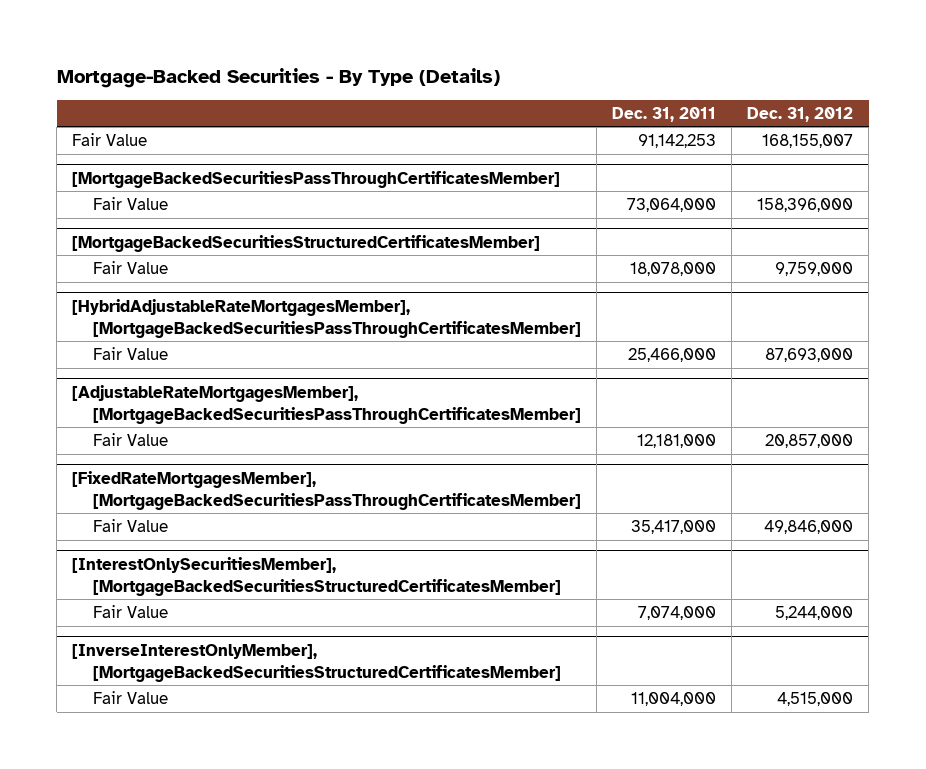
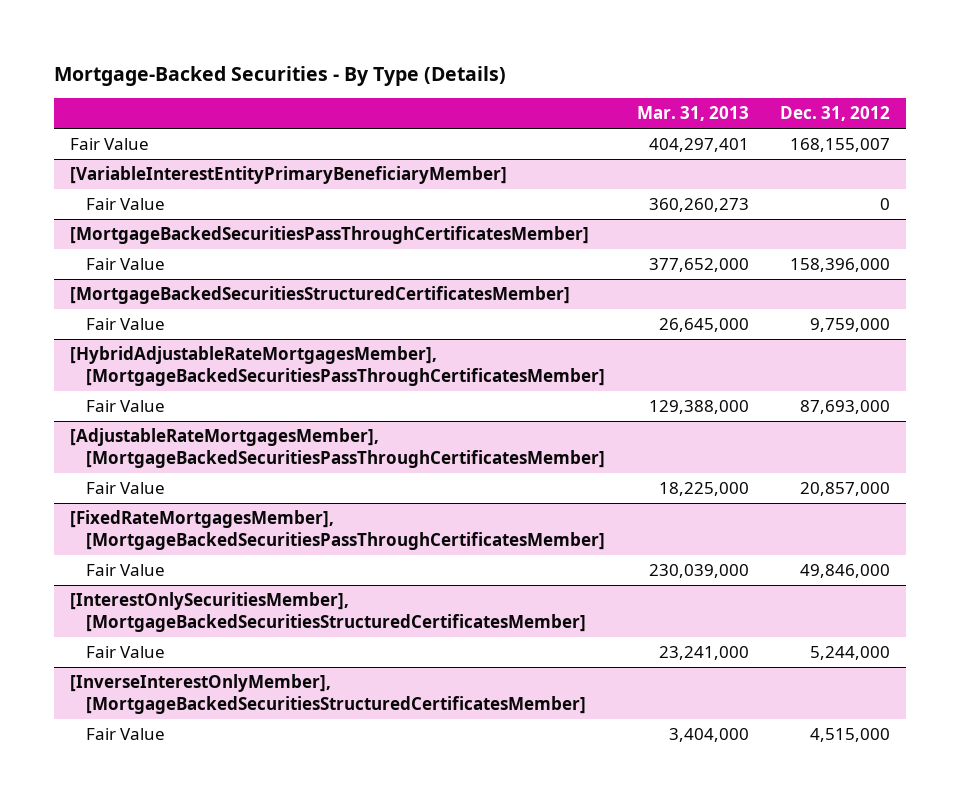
- | Dec. 31, 2011 | Dec. 31, 2012
+ | Mar. 31, 2013 | Dec. 31, 2012
+ [VariableInterestEntityPrimaryBeneficiaryMember]
+ Fair Value | 360,260,273 | 0

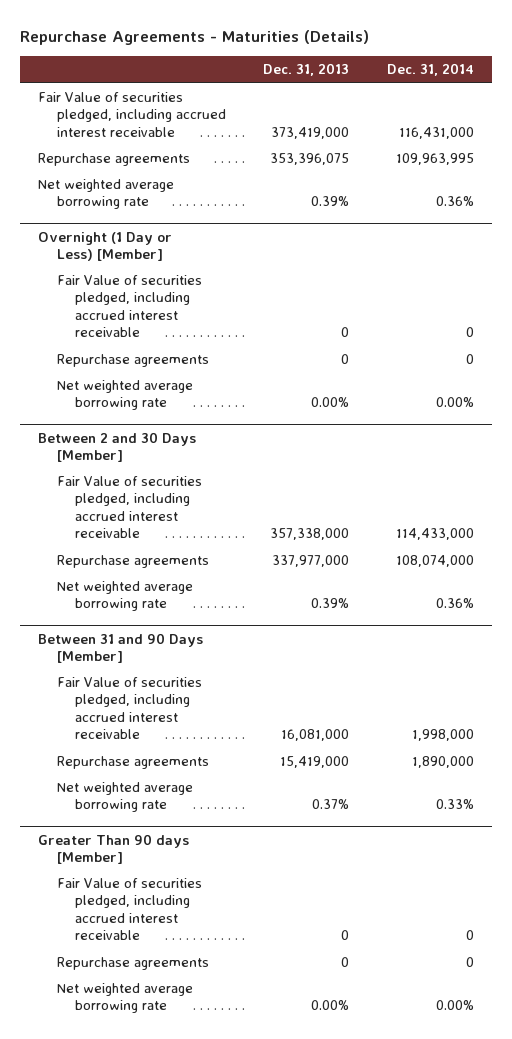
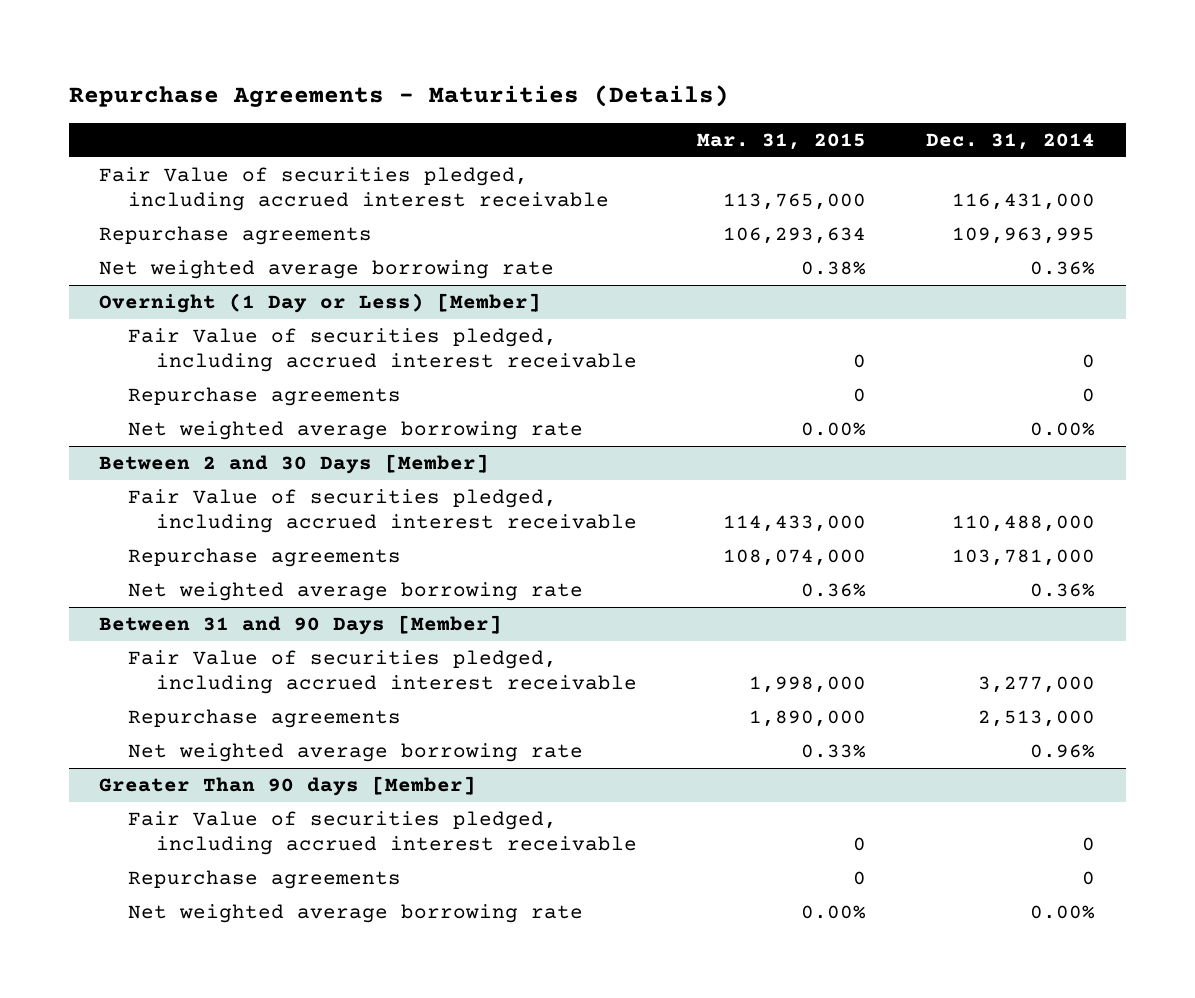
- | Dec. 31, 2013 | Dec. 31, 2014
+ | Mar. 31, 2015 | Dec. 31, 2014
@ Between 2 and 30 Days [Member]
- Fair Value of securities pledged, including accrued interest receivable | 357,338,000 | 114,433,000
- Repurchase agreements | 337,977,000 | 108,074,000
+ Fair Value of securities pledged, including accrued interest receivable | 114,433,000 | 110,488,000
+ Repurchase agreements | 108,074,000 | 103,781,000
@ Between 31 and 90 Days [Member]
- Fair Value of securities pledged, including accrued interest receivable | 16,081,000 | 1,998,000
- Repurchase agreements | 15,419,000 | 1,890,000
- Net weighted average borrowing rate | 0.37% | 0.33%
+ Fair Value of securities pledged, including accrued interest receivable | 1,998,000 | 3,277,000
+ Repurchase agreements | 1,890,000 | 2,513,000
+ Net weighted average borrowing rate | 0.33% | 0.96%

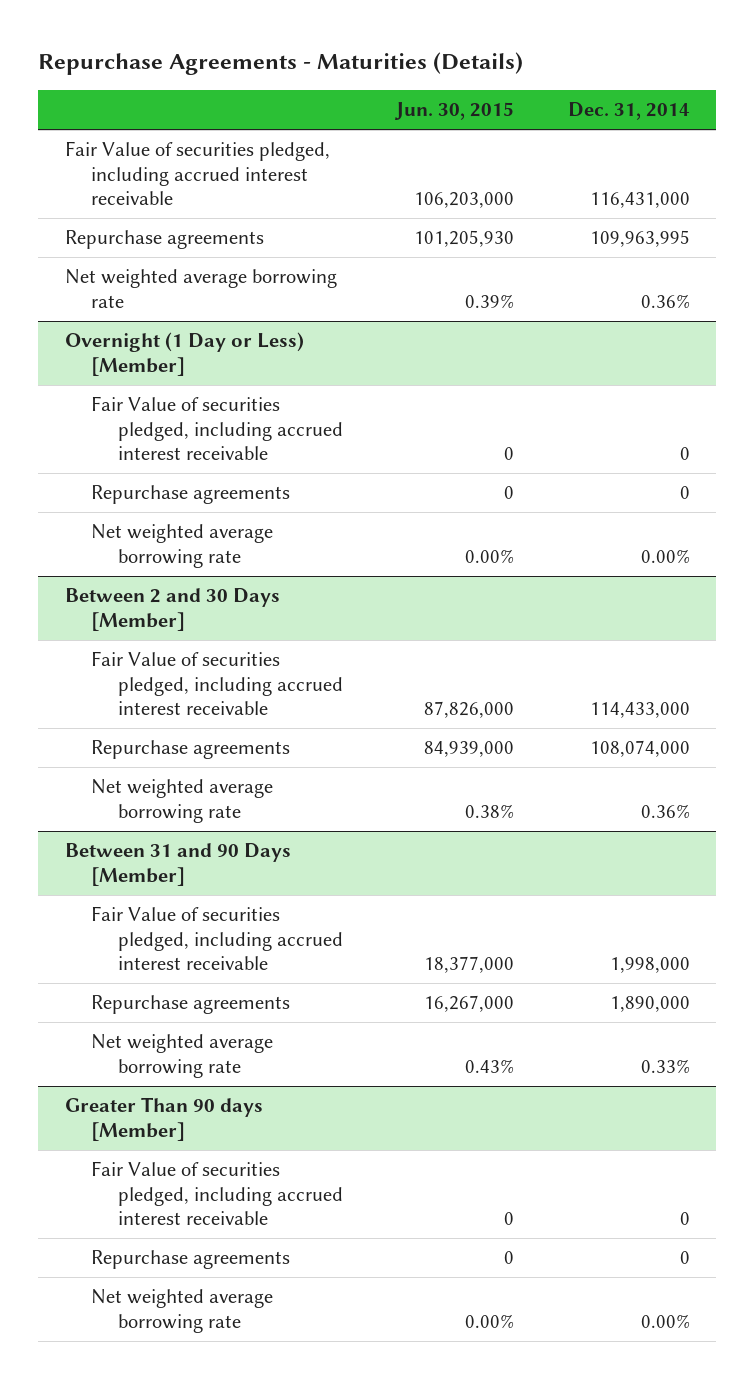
- | Mar. 31, 2015 | Dec. 31, 2014
+ | Jun. 30, 2015 | Dec. 31, 2014
@ Between 2 and 30 Days [Member]
- Fair Value of securities pledged, including accrued interest receivable | 114,433,000 | 110,488,000
- Repurchase agreements | 108,074,000 | 103,781,000
+ Fair Value of securities pledged, including accrued interest receivable | 87,826,000 | 114,433,000
+ Repurchase agreements | 84,939,000 | 108,074,000
@ Between 31 and 90 Days [Member]
- Fair Value of securities pledged, including accrued interest receivable | 1,998,000 | 3,277,000
- Repurchase agreements | 1,890,000 | 2,513,000
- Net weighted average borrowing rate | 0.33% | 0.96%
+ Fair Value of securities pledged, including accrued interest receivable | 18,377,000 | 1,998,000
+ Repurchase agreements | 16,267,000 | 1,890,000
+ Net weighted average borrowing rate | 0.43% | 0.33%

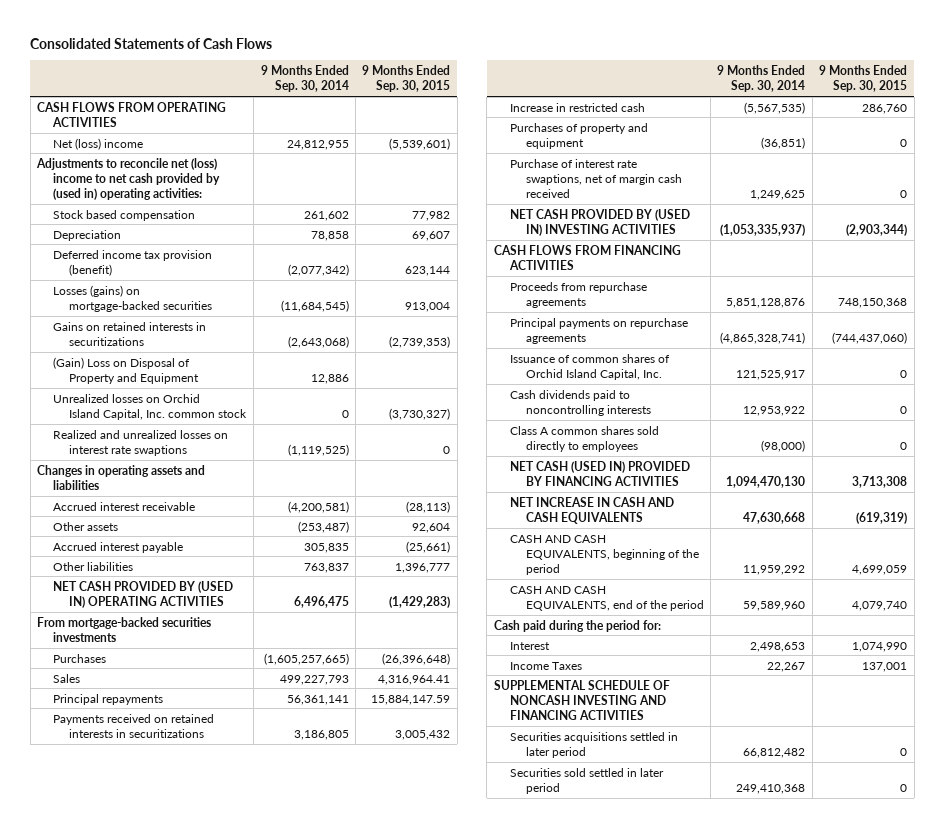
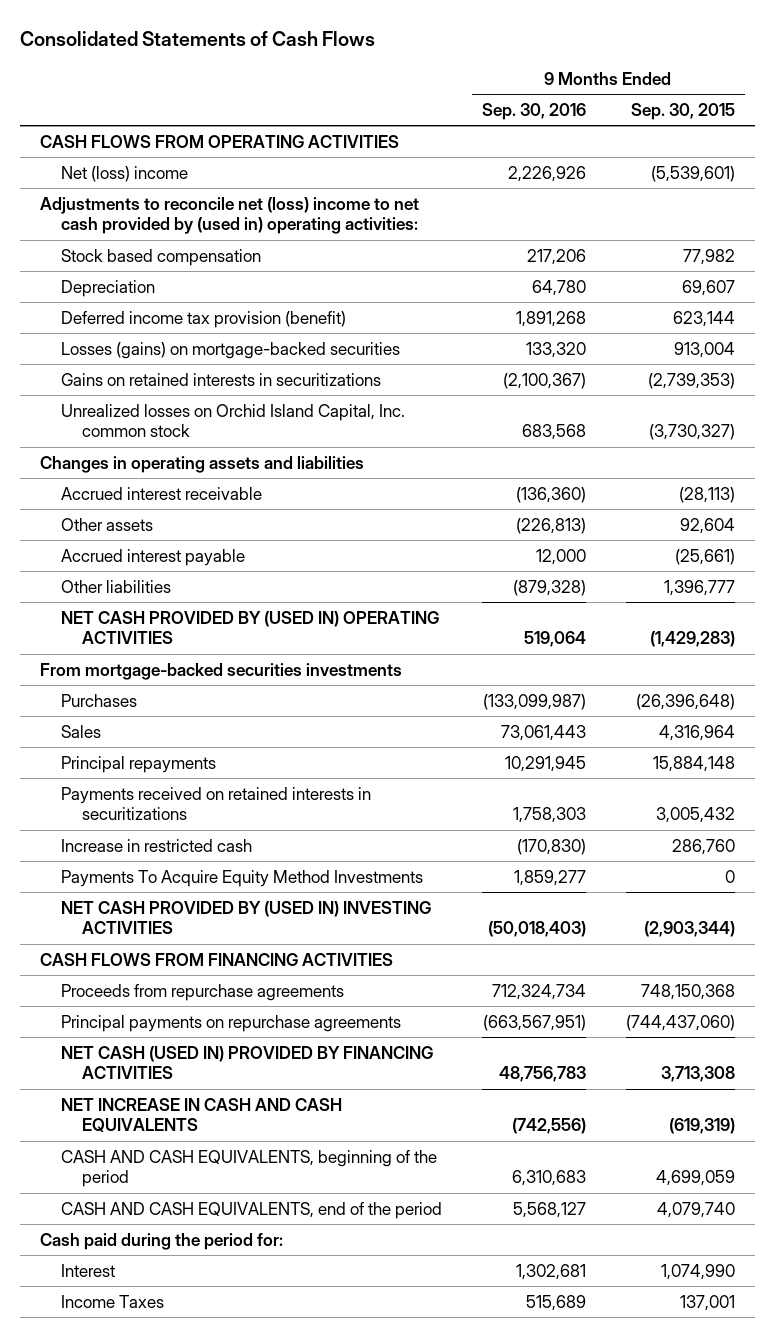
- | 9 Months Ended Sep. 30, 2014 | 9 Months Ended Sep. 30, 2015
+ | 9 Months Ended Sep. 30, 2016 | 9 Months Ended Sep. 30, 2015
- (Gain) Loss on Disposal of Property and Equipment | 12,886 |
- Realized and unrealized losses on interest rate swaptions | (1,119,525) | 0
- Sales | 499,227,793 | 4,316,964.41
- Principal repayments | 56,361,141 | 15,884,147.59
+ Sales | 73,061,443 | 4,316,964
+ Principal repayments | 10,291,945 | 15,884,148
- Purchases of property and equipment | (36,851) | 0
- Purchase of interest rate swaptions, net of margin cash received | 1,249,625 | 0
+ Payments To Acquire Equity Method Investments | 1,859,277 | 0
- Issuance of common shares of Orchid Island Capital, Inc. | 121,525,917 | 0
- Cash dividends paid to noncontrolling interests | 12,953,922 | 0
- Class A common shares sold directly to employees | (98,000) | 0
- SUPPLEMENTAL SCHEDULE OF NONCASH INVESTING AND FINANCING ACTIVITIES
- Securities acquisitions settled in later period | 66,812,482 | 0
- Securities sold settled in later period | 249,410,368 | 0

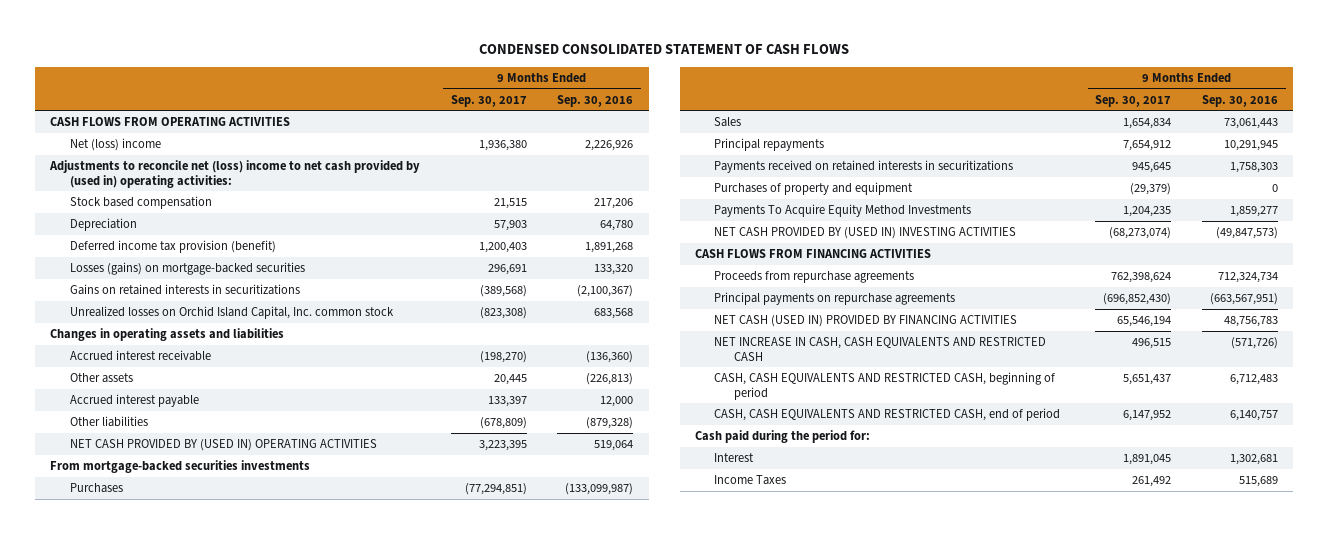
- Consolidated Statements of Cash Flows
+ CONDENSED CONSOLIDATED STATEMENT OF CASH FLOWS
- | 9 Months Ended Sep. 30, 2016 | 9 Months Ended Sep. 30, 2015
+ | 9 Months Ended Sep. 30, 2017 | 9 Months Ended Sep. 30, 2016
- Increase in restricted cash | (170,830) | 286,760
+ Purchases of property and equipment | (29,379) | 0
- NET CASH PROVIDED BY (USED IN) INVESTING ACTIVITIES | (50,018,403) | (2,903,344)
+ NET CASH PROVIDED BY (USED IN) INVESTING ACTIVITIES | (68,273,074) | (49,847,573)
- NET INCREASE IN CASH AND CASH EQUIVALENTS | (742,556) | (619,319)
- CASH AND CASH EQUIVALENTS, beginning of the period | 6,310,683 | 4,699,059
- CASH AND CASH EQUIVALENTS, end of the period | 5,568,127 | 4,079,740
+ NET INCREASE IN CASH, CASH EQUIVALENTS AND RESTRICTED CASH | 496,515 | (571,726)
+ CASH, CASH EQUIVALENTS AND RESTRICTED CASH, beginning of period | 5,651,437 | 6,712,483
+ CASH, CASH EQUIVALENTS AND RESTRICTED CASH, end of period | 6,147,952 | 6,140,757

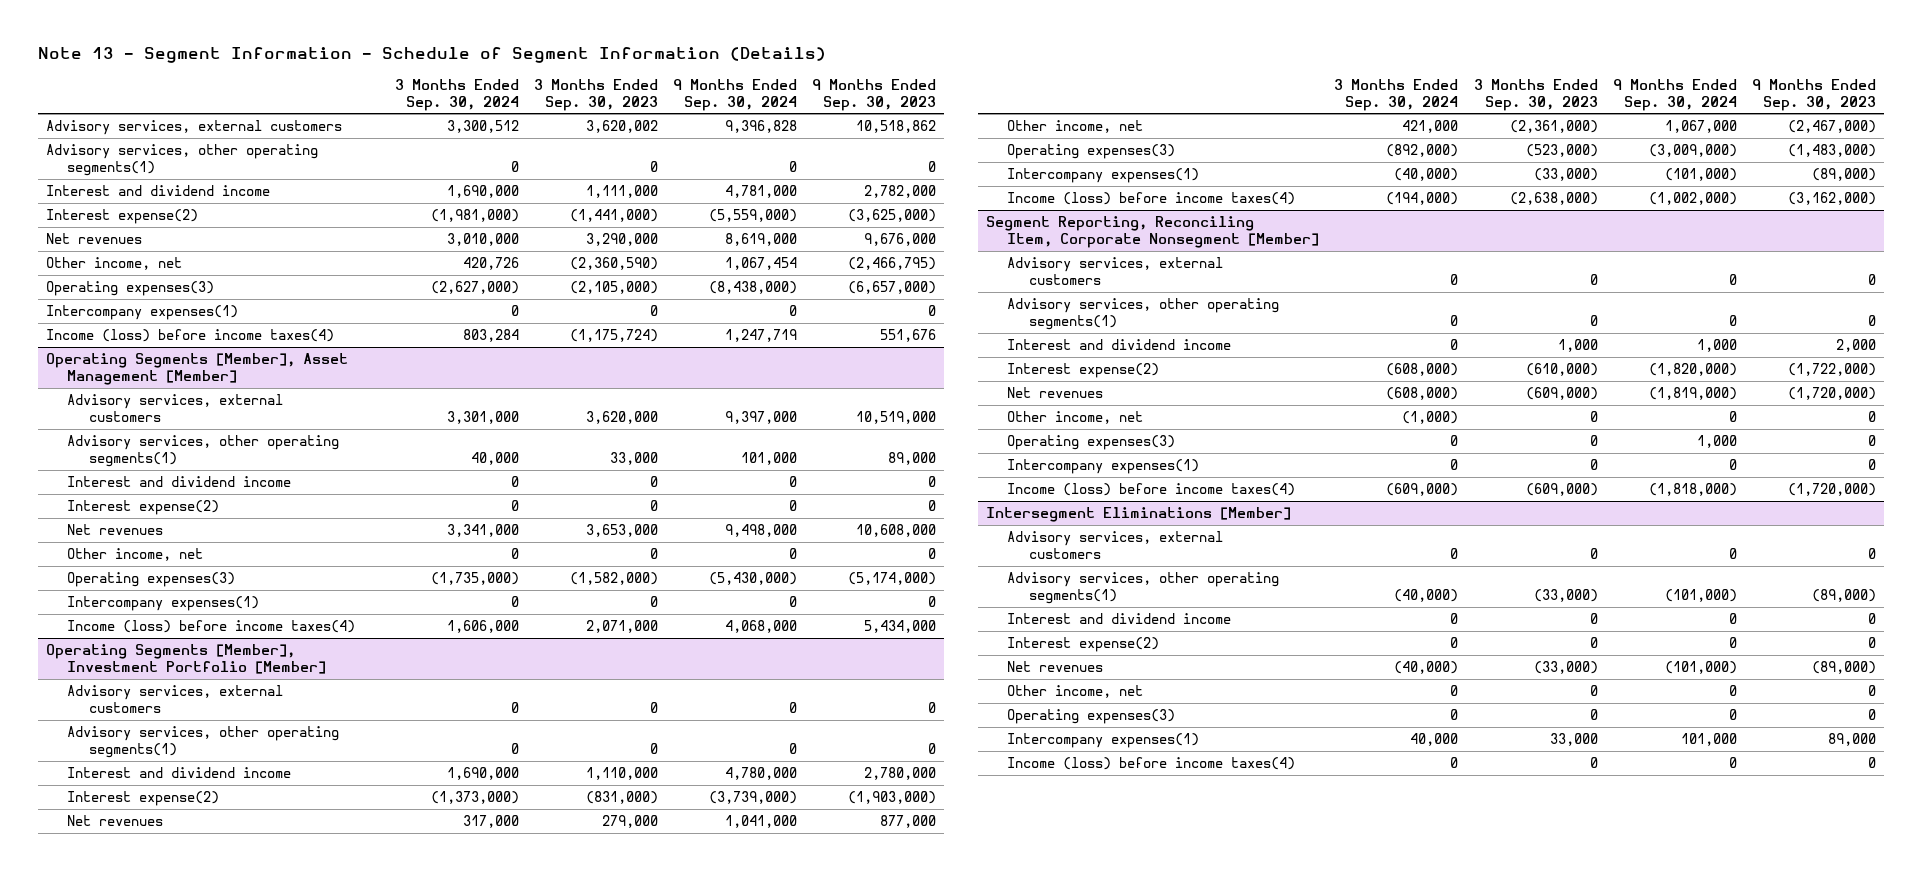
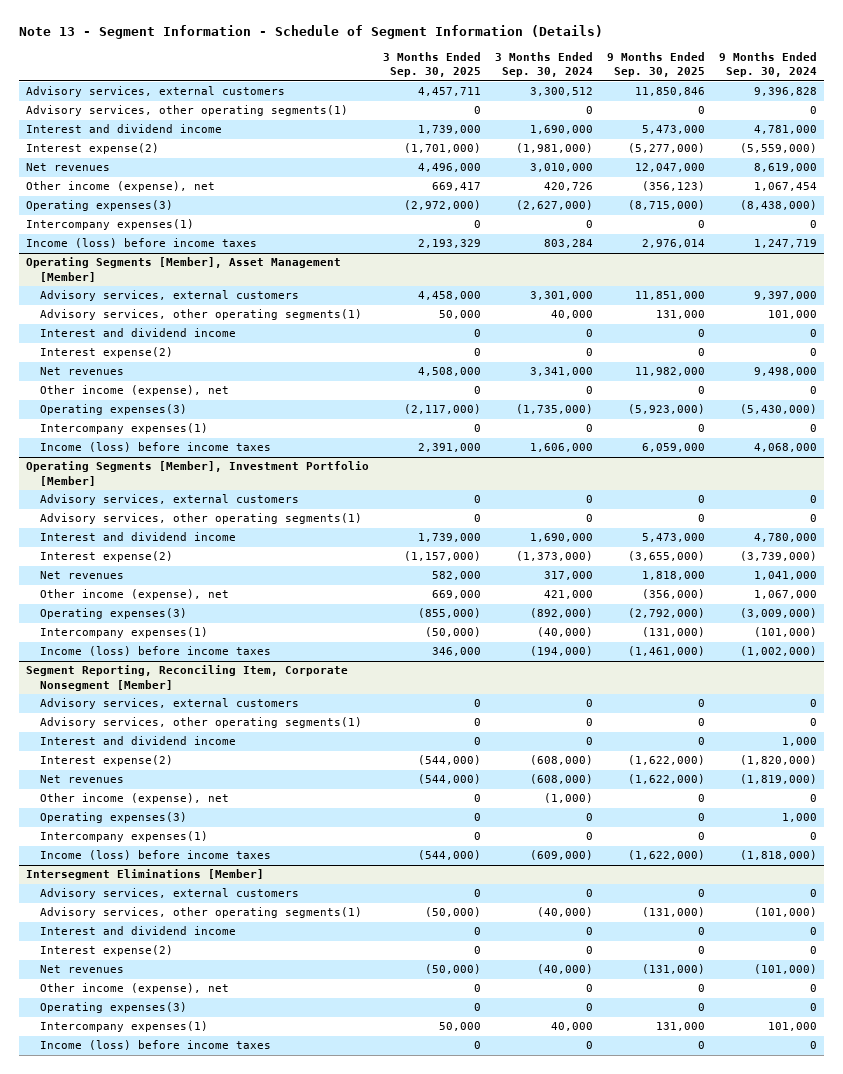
- | 3 Months Ended Sep. 30, 2024 | 3 Months Ended Sep. 30, 2023 | 9 Months Ended Sep. 30, 2024 | 9 Months Ended Sep. 30, 2023
+ | 3 Months Ended Sep. 30, 2025 | 3 Months Ended Sep. 30, 2024 | 9 Months Ended Sep. 30, 2025 | 9 Months Ended Sep. 30, 2024
- Other income, net | 420,726 | (2,360,590) | 1,067,454 | (2,466,795)
+ Other income (expense), net | 669,417 | 420,726 | (356,123) | 1,067,454
- Income (loss) before income taxes(4) | 803,284 | (1,175,724) | 1,247,719 | 551,676
+ Income (loss) before income taxes | 2,193,329 | 803,284 | 2,976,014 | 1,247,719
@ Operating Segments [Member], Asset Management [Member]
- Other income, net | 0 | 0 | 0 | 0
+ Other income (expense), net | 0 | 0 | 0 | 0
- Income (loss) before income taxes(4) | 1,606,000 | 2,071,000 | 4,068,000 | 5,434,000
+ Income (loss) before income taxes | 2,391,000 | 1,606,000 | 6,059,000 | 4,068,000
@ Operating Segments [Member], Investment Portfolio [Member]
- Other income, net | 421,000 | (2,361,000) | 1,067,000 | (2,467,000)
+ Other income (expense), net | 669,000 | 421,000 | (356,000) | 1,067,000
- Income (loss) before income taxes(4) | (194,000) | (2,638,000) | (1,002,000) | (3,162,000)
+ Income (loss) before income taxes | 346,000 | (194,000) | (1,461,000) | (1,002,000)
@ Segment Reporting, Reconciling Item, Corporate Nonsegment [Member]
- Other income, net | (1,000) | 0 | 0 | 0
+ Other income (expense), net | 0 | (1,000) | 0 | 0
- Income (loss) before income taxes(4) | (609,000) | (609,000) | (1,818,000) | (1,720,000)
+ Income (loss) before income taxes | (544,000) | (609,000) | (1,622,000) | (1,818,000)
@ Intersegment Eliminations [Member]
- Other income, net | 0 | 0 | 0 | 0
+ Other income (expense), net | 0 | 0 | 0 | 0
- Income (loss) before income taxes(4) | 0 | 0 | 0 | 0
+ Income (loss) before income taxes | 0 | 0 | 0 | 0

